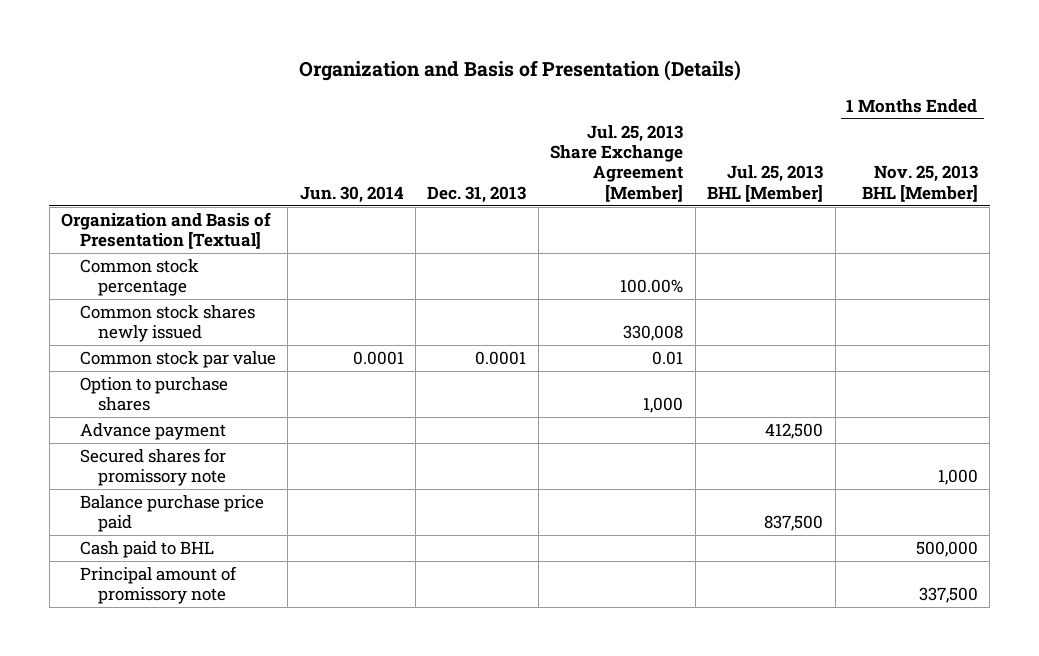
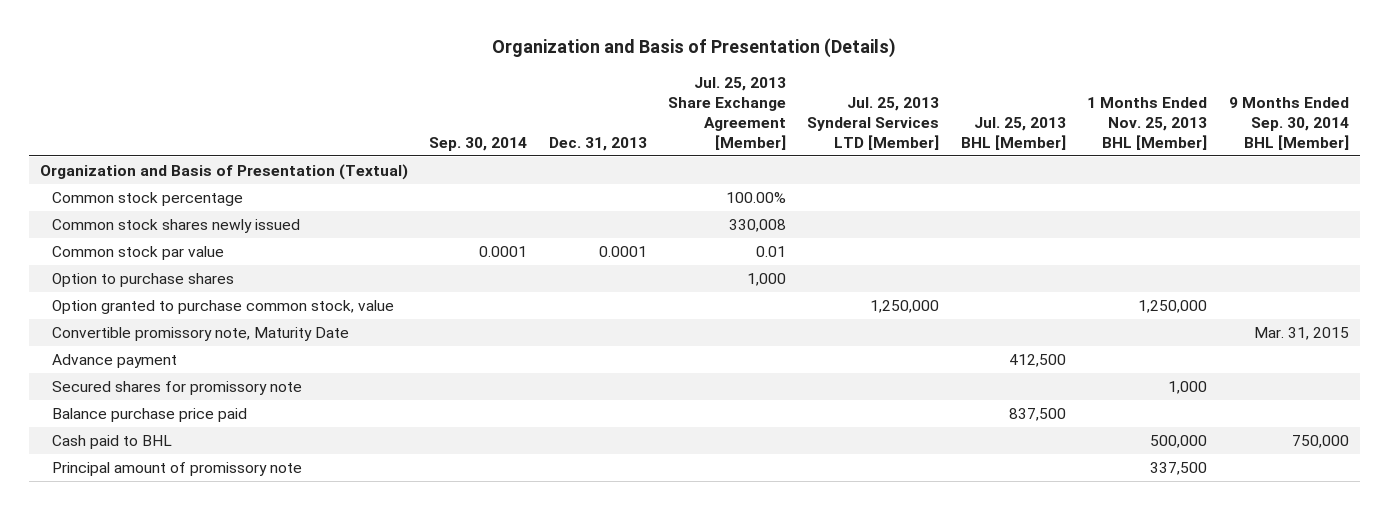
- | Jun. 30, 2014 | Dec. 31, 2013 | Jul. 25, 2013 Share Exchange Agreement [Member] | Jul. 25, 2013 BHL [Member] | 1 Months Ended Nov. 25, 2013 BHL [Member]
+ | Sep. 30, 2014 | Dec. 31, 2013 | Jul. 25, 2013 Share Exchange Agreement [Member] | Jul. 25, 2013 Synderal Services LTD [Member] | Jul. 25, 2013 BHL [Member] | 1 Months Ended Nov. 25, 2013 BHL [Member] | 9 Months Ended Sep. 30, 2014 BHL [Member]
- Organization and Basis of Presentation [Textual]
+ Organization and Basis of Presentation (Textual)
+ Option granted to purchase common stock, value | | | | 1,250,000 | | 1,250,000 |
+ Convertible promissory note, Maturity Date | | | | | | | Mar. 31, 2015

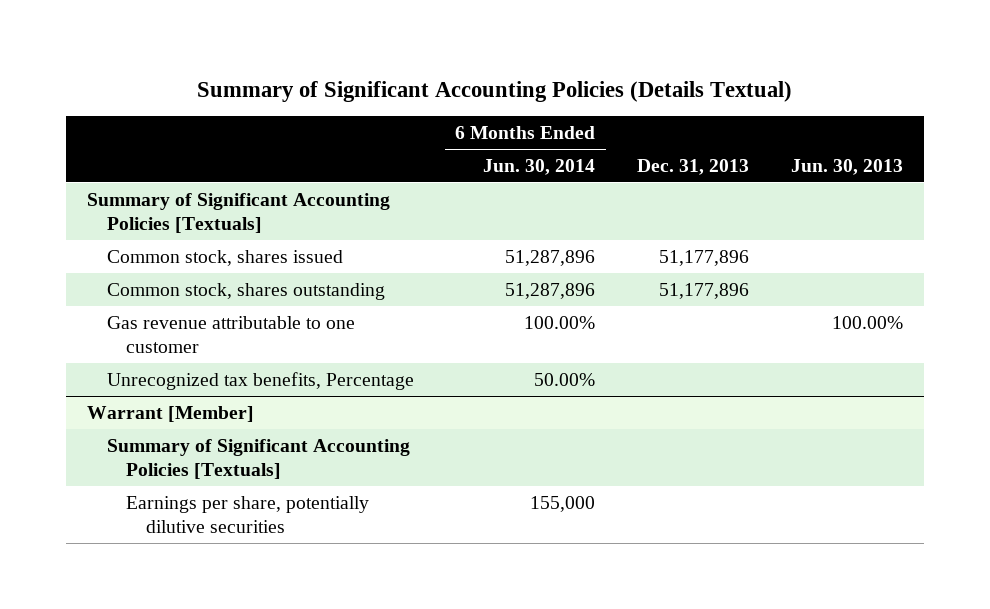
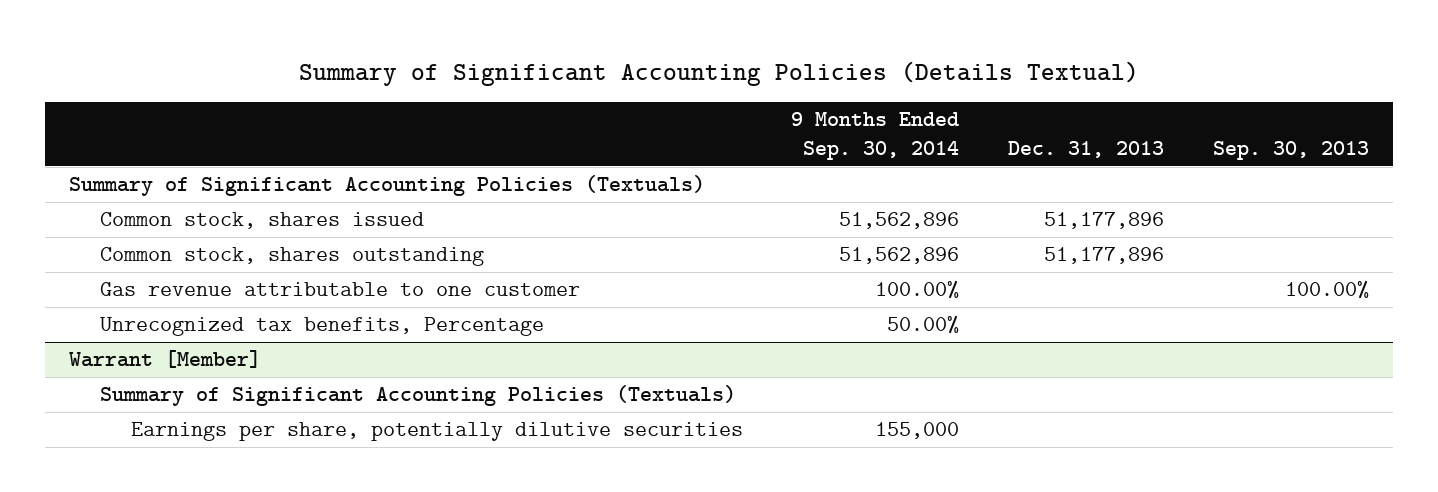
- | 6 Months Ended Jun. 30, 2014 | Dec. 31, 2013 | Jun. 30, 2013
+ | 9 Months Ended Sep. 30, 2014 | Dec. 31, 2013 | Sep. 30, 2013
- Summary of Significant Accounting Policies [Textuals]
+ Summary of Significant Accounting Policies (Textuals)
@ Warrant [Member]
- Summary of Significant Accounting Policies [Textuals]
+ Summary of Significant Accounting Policies (Textuals)

